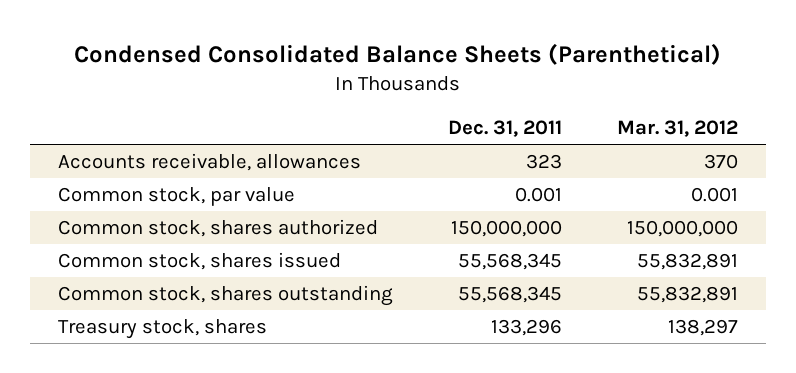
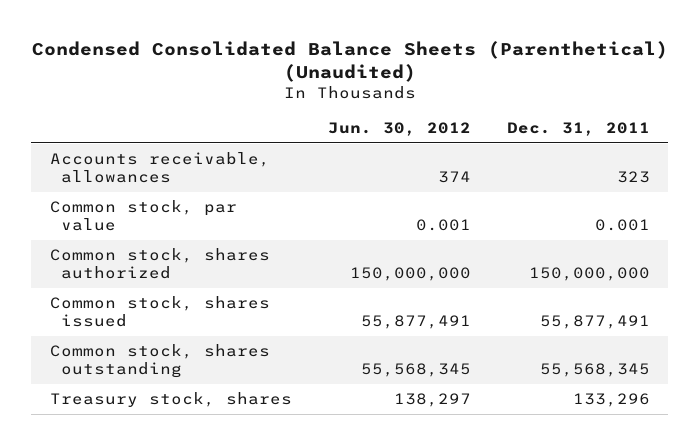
- Condensed Consolidated Balance Sheets (Parenthetical)
+ Condensed Consolidated Balance Sheets (Parenthetical) (Unaudited)
- | Dec. 31, 2011 | Mar. 31, 2012
+ | Jun. 30, 2012 | Dec. 31, 2011
- Common stock, shares issued | 55,568,345 | 55,832,891
+ Common stock, shares issued | 55,877,491 | 55,877,491

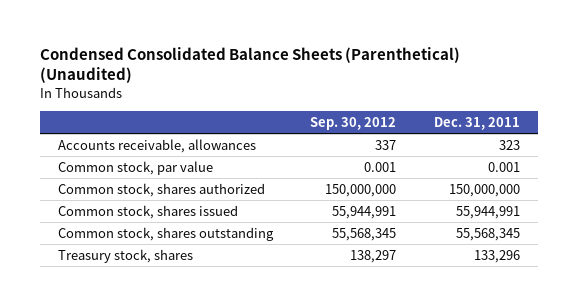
- | Jun. 30, 2012 | Dec. 31, 2011
+ | Sep. 30, 2012 | Dec. 31, 2011
- Common stock, shares issued | 55,877,491 | 55,877,491
+ Common stock, shares issued | 55,944,991 | 55,944,991

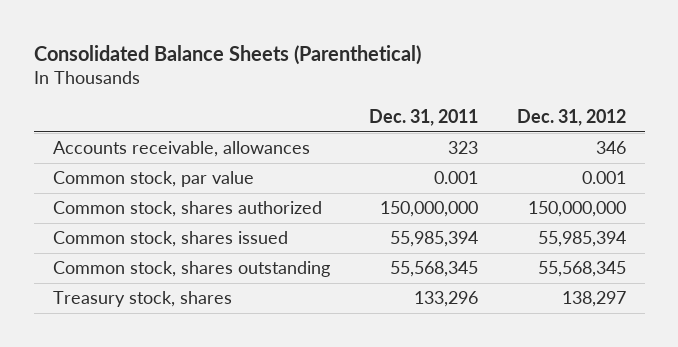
- Condensed Consolidated Balance Sheets (Parenthetical) (Unaudited)
+ Consolidated Balance Sheets (Parenthetical)
- | Sep. 30, 2012 | Dec. 31, 2011
+ | Dec. 31, 2011 | Dec. 31, 2012
- Common stock, shares issued | 55,944,991 | 55,944,991
+ Common stock, shares issued | 55,985,394 | 55,985,394

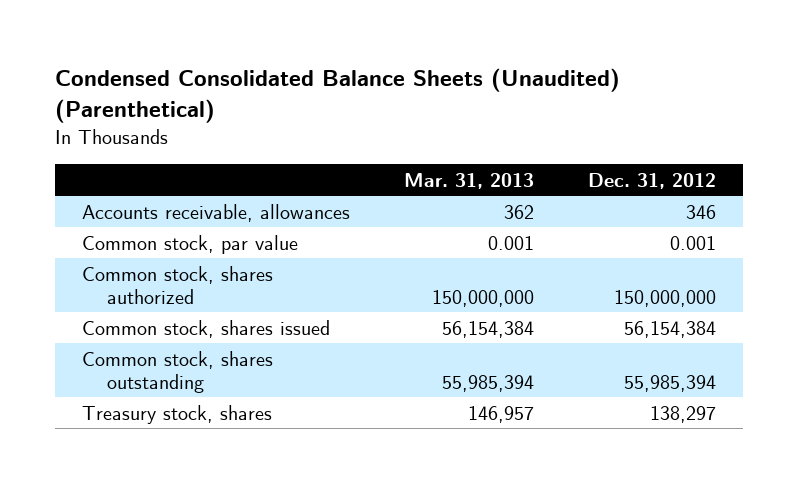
- Consolidated Balance Sheets (Parenthetical)
+ Condensed Consolidated Balance Sheets (Unaudited) (Parenthetical)
- | Dec. 31, 2011 | Dec. 31, 2012
+ | Mar. 31, 2013 | Dec. 31, 2012
- Common stock, shares issued | 55,985,394 | 55,985,394
- Common stock, shares outstanding | 55,568,345 | 55,568,345
+ Common stock, shares issued | 56,154,384 | 56,154,384
+ Common stock, shares outstanding | 55,985,394 | 55,985,394

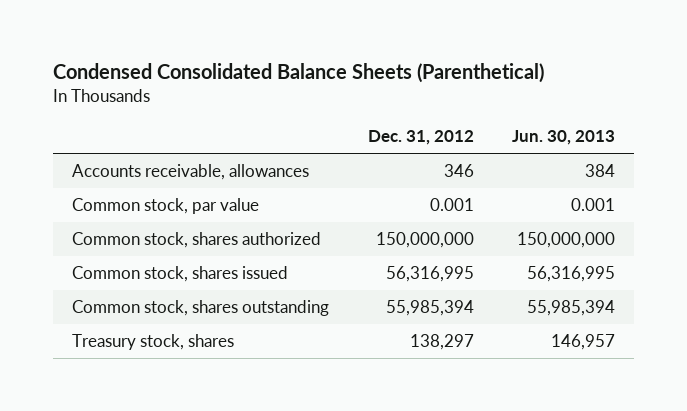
- Condensed Consolidated Balance Sheets (Unaudited) (Parenthetical)
+ Condensed Consolidated Balance Sheets (Parenthetical)
- | Mar. 31, 2013 | Dec. 31, 2012
+ | Dec. 31, 2012 | Jun. 30, 2013
- Common stock, shares issued | 56,154,384 | 56,154,384
+ Common stock, shares issued | 56,316,995 | 56,316,995

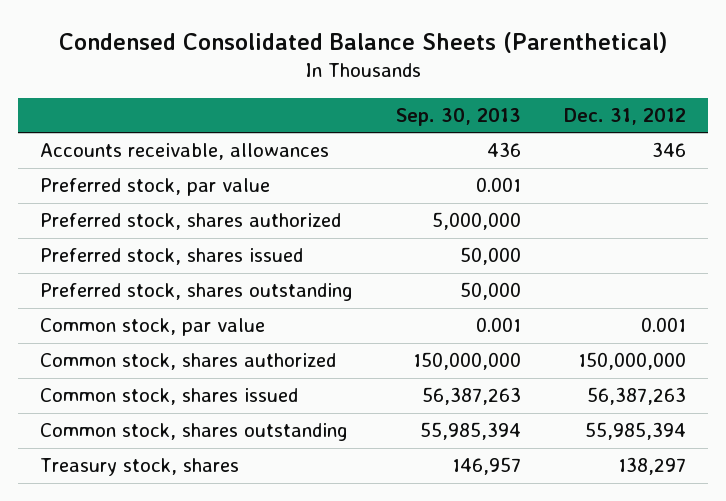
- | Dec. 31, 2012 | Jun. 30, 2013
+ | Sep. 30, 2013 | Dec. 31, 2012
+ Preferred stock, par value | 0.001 |
+ Preferred stock, shares authorized | 5,000,000 |
+ Preferred stock, shares issued | 50,000 |
+ Preferred stock, shares outstanding | 50,000 |
- Common stock, shares issued | 56,316,995 | 56,316,995
+ Common stock, shares issued | 56,387,263 | 56,387,263

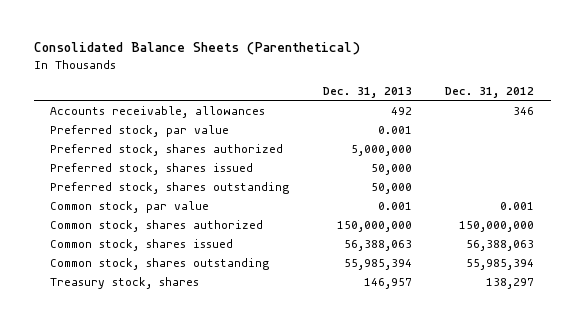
- Condensed Consolidated Balance Sheets (Parenthetical)
+ Consolidated Balance Sheets (Parenthetical)
- | Sep. 30, 2013 | Dec. 31, 2012
+ | Dec. 31, 2013 | Dec. 31, 2012
- Common stock, shares issued | 56,387,263 | 56,387,263
+ Common stock, shares issued | 56,388,063 | 56,388,063

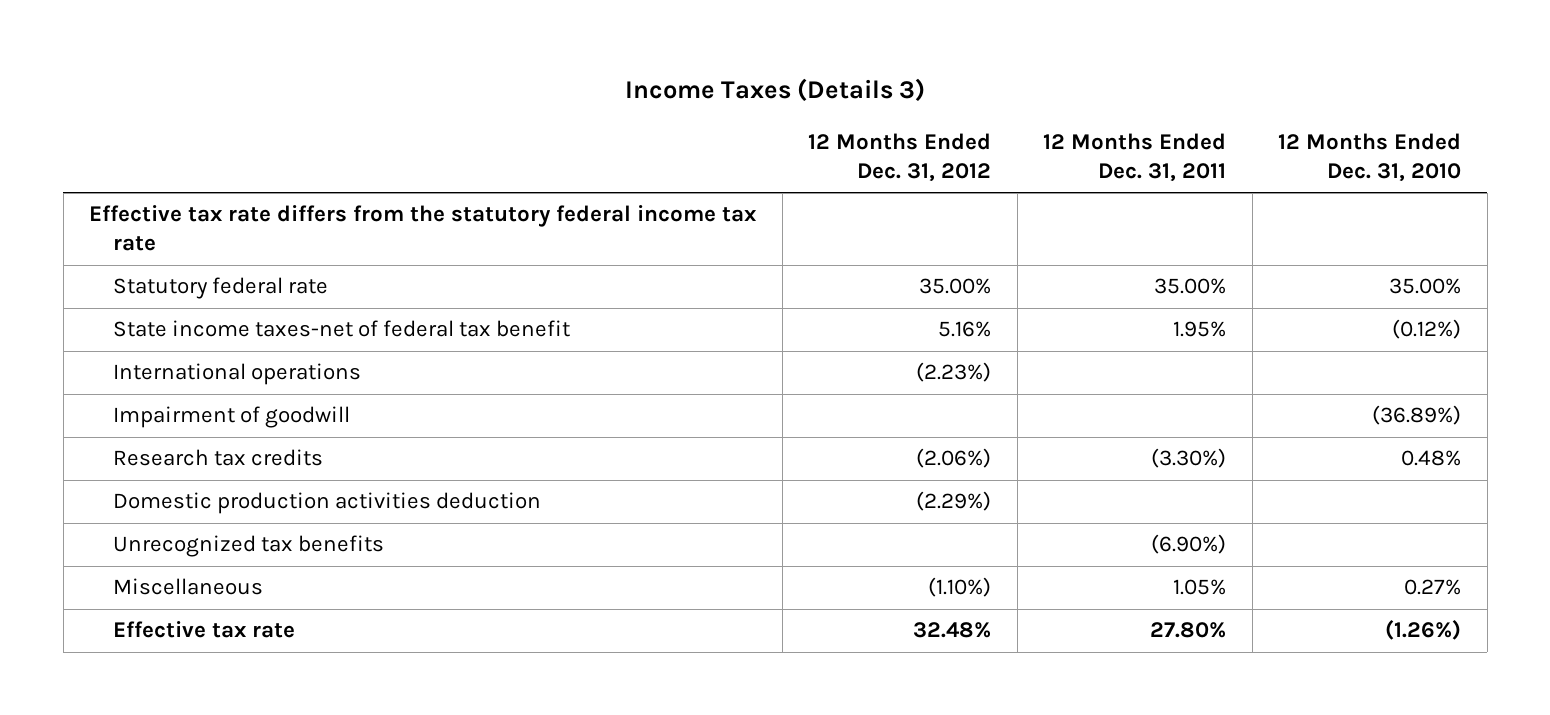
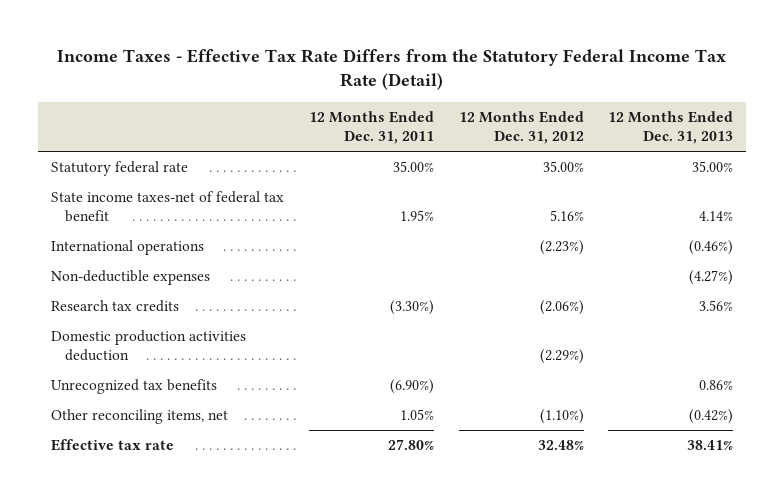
- Income Taxes (Details 3)
+ Income Taxes - Effective Tax Rate Differs from the Statutory Federal Income Tax Rate (Detail)
- | 12 Months Ended Dec. 31, 2012 | 12 Months Ended Dec. 31, 2011 | 12 Months Ended Dec. 31, 2010
+ | 12 Months Ended Dec. 31, 2011 | 12 Months Ended Dec. 31, 2012 | 12 Months Ended Dec. 31, 2013
- Effective tax rate differs from the statutory federal income tax rate
- Impairment of goodwill | | | (36.89%)
+ Non-deductible expenses | | | (4.27%)
- Miscellaneous | (1.10%) | 1.05% | 0.27%
+ Other reconciling items, net | 1.05% | (1.10%) | (0.42%)

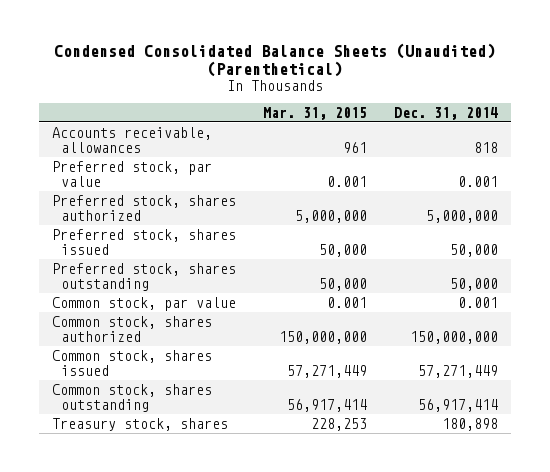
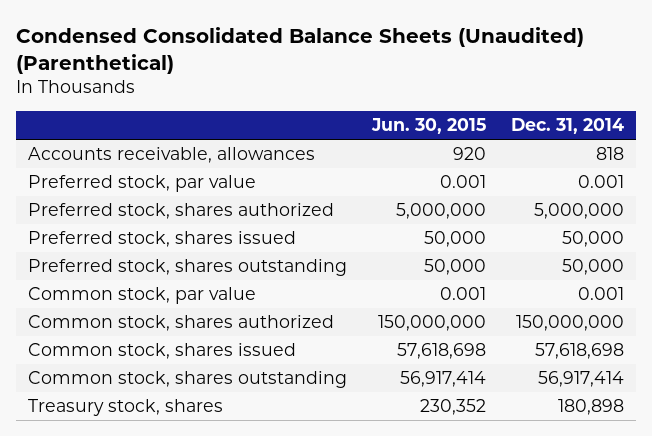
- | Mar. 31, 2015 | Dec. 31, 2014
+ | Jun. 30, 2015 | Dec. 31, 2014
- Common stock, shares issued | 57,271,449 | 57,271,449
+ Common stock, shares issued | 57,618,698 | 57,618,698

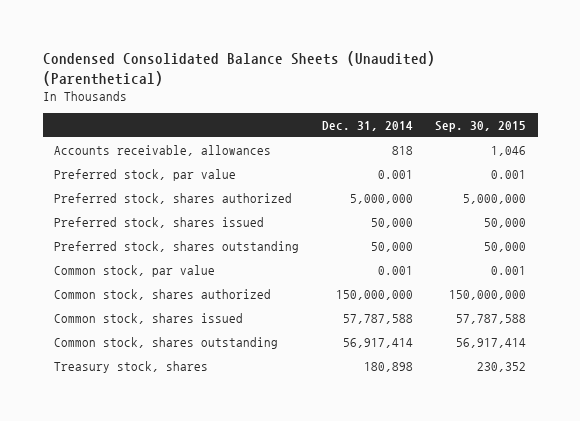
- | Jun. 30, 2015 | Dec. 31, 2014
+ | Dec. 31, 2014 | Sep. 30, 2015
- Common stock, shares issued | 57,618,698 | 57,618,698
+ Common stock, shares issued | 57,787,588 | 57,787,588

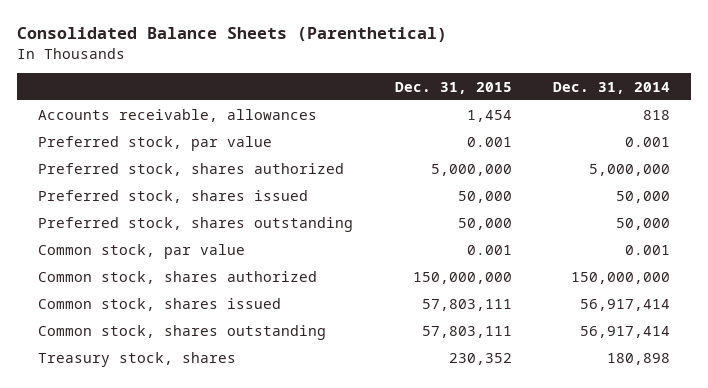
- Condensed Consolidated Balance Sheets (Unaudited) (Parenthetical)
+ Consolidated Balance Sheets (Parenthetical)
- | Dec. 31, 2014 | Sep. 30, 2015
+ | Dec. 31, 2015 | Dec. 31, 2014
- Common stock, shares issued | 57,787,588 | 57,787,588
+ Common stock, shares issued | 57,803,111 | 56,917,414

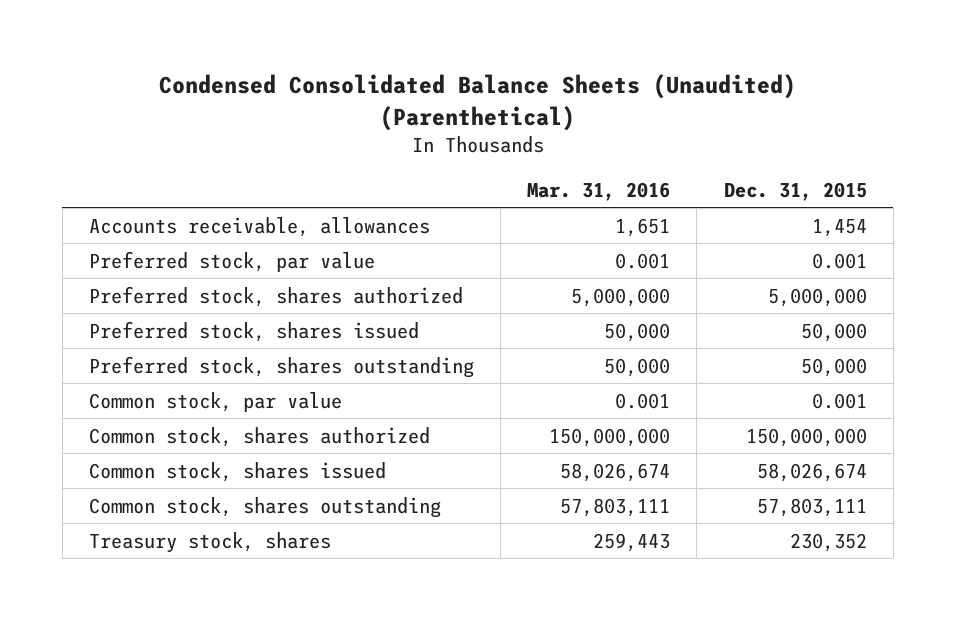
- Consolidated Balance Sheets (Parenthetical)
+ Condensed Consolidated Balance Sheets (Unaudited) (Parenthetical)
- | Dec. 31, 2015 | Dec. 31, 2014
+ | Mar. 31, 2016 | Dec. 31, 2015
- Common stock, shares issued | 57,803,111 | 56,917,414
+ Common stock, shares issued | 58,026,674 | 58,026,674

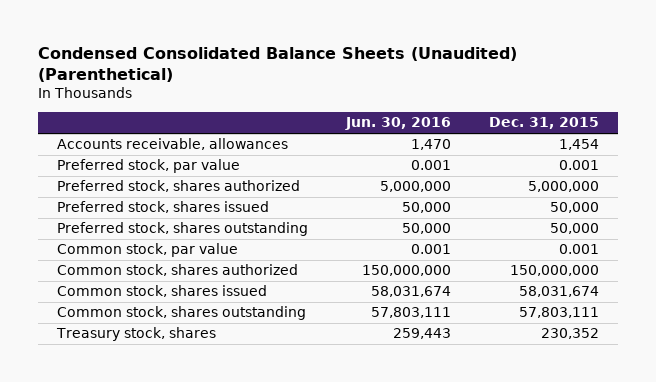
- | Mar. 31, 2016 | Dec. 31, 2015
+ | Jun. 30, 2016 | Dec. 31, 2015
- Common stock, shares issued | 58,026,674 | 58,026,674
+ Common stock, shares issued | 58,031,674 | 58,031,674

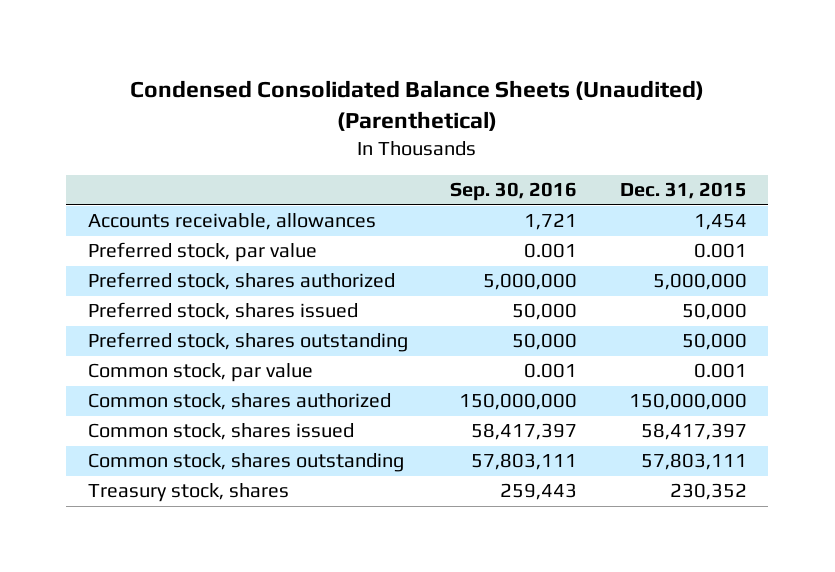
- | Jun. 30, 2016 | Dec. 31, 2015
+ | Sep. 30, 2016 | Dec. 31, 2015
- Common stock, shares issued | 58,031,674 | 58,031,674
+ Common stock, shares issued | 58,417,397 | 58,417,397

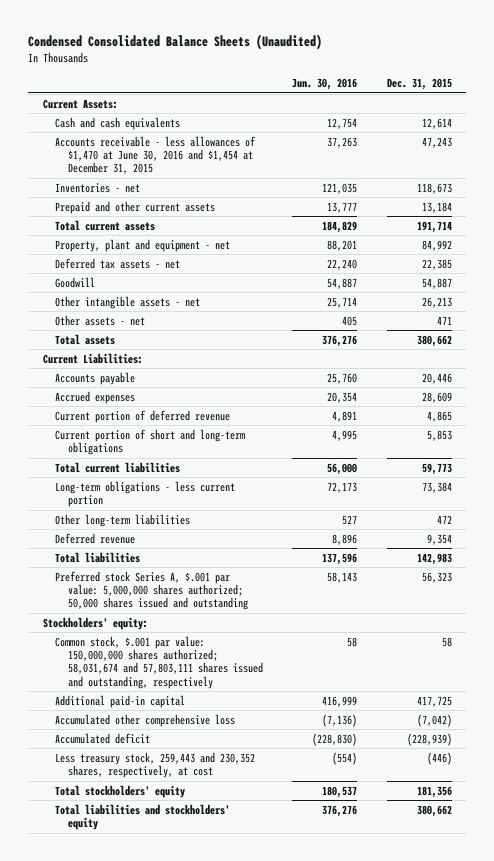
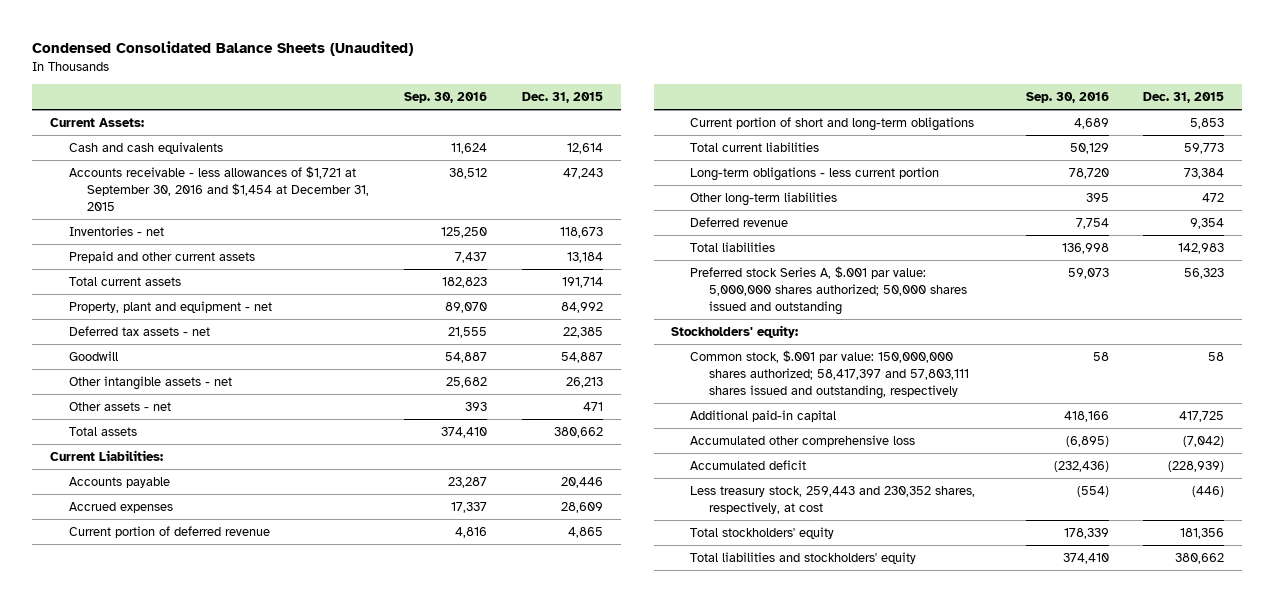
- | Jun. 30, 2016 | Dec. 31, 2015
+ | Sep. 30, 2016 | Dec. 31, 2015
- Accounts receivable - less allowances of $1,470 at June 30, 2016 and $1,454 at December 31, 2015 | 37,263 | 47,243
+ Accounts receivable - less allowances of $1,721 at September 30, 2016 and $1,454 at December 31, 2015 | 38,512 | 47,243
- Common stock, $.001 par value: 150,000,000 shares authorized; 58,031,674 and 57,803,111 shares issued and outstanding, respectively | 58 | 58
+ Common stock, $.001 par value: 150,000,000 shares authorized; 58,417,397 and 57,803,111 shares issued and outstanding, respectively | 58 | 58

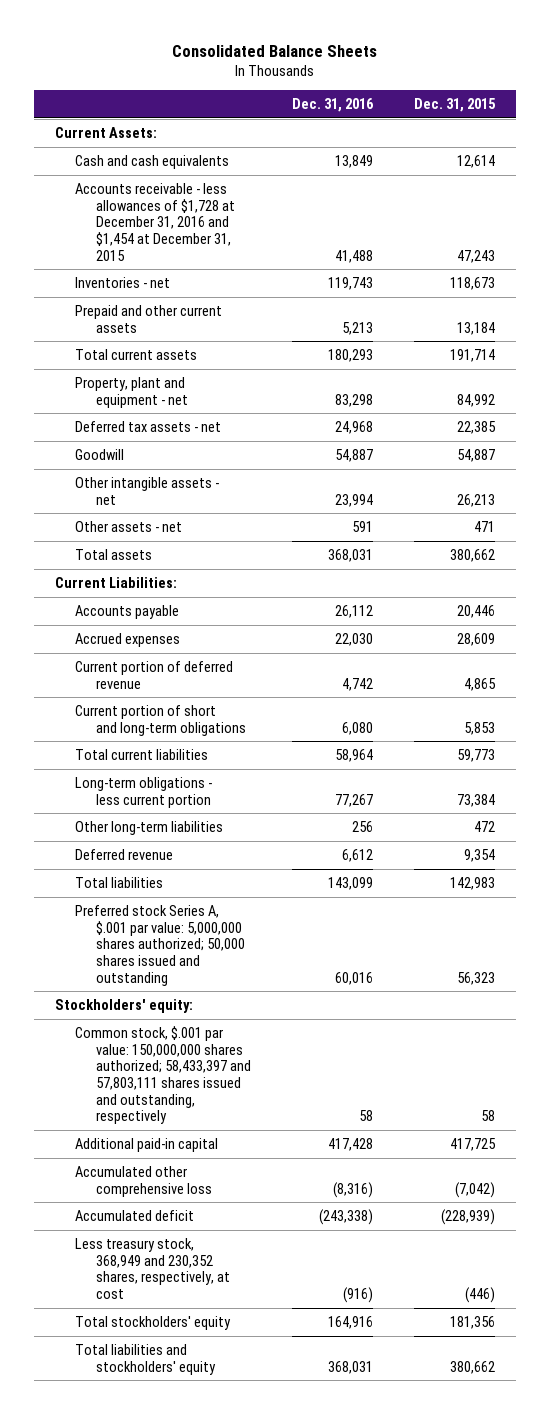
- Condensed Consolidated Balance Sheets (Unaudited)
+ Consolidated Balance Sheets
- | Sep. 30, 2016 | Dec. 31, 2015
+ | Dec. 31, 2016 | Dec. 31, 2015
- Accounts receivable - less allowances of $1,721 at September 30, 2016 and $1,454 at December 31, 2015 | 38,512 | 47,243
+ Accounts receivable - less allowances of $1,728 at December 31, 2016 and $1,454 at December 31, 2015 | 41,488 | 47,243
- Common stock, $.001 par value: 150,000,000 shares authorized; 58,417,397 and 57,803,111 shares issued and outstanding, respectively | 58 | 58
+ Common stock, $.001 par value: 150,000,000 shares authorized; 58,433,397 and 57,803,111 shares issued and outstanding, respectively | 58 | 58
- Less treasury stock, 259,443 and 230,352 shares, respectively, at cost | (554) | (446)
+ Less treasury stock, 368,949 and 230,352 shares, respectively, at cost | (916) | (446)

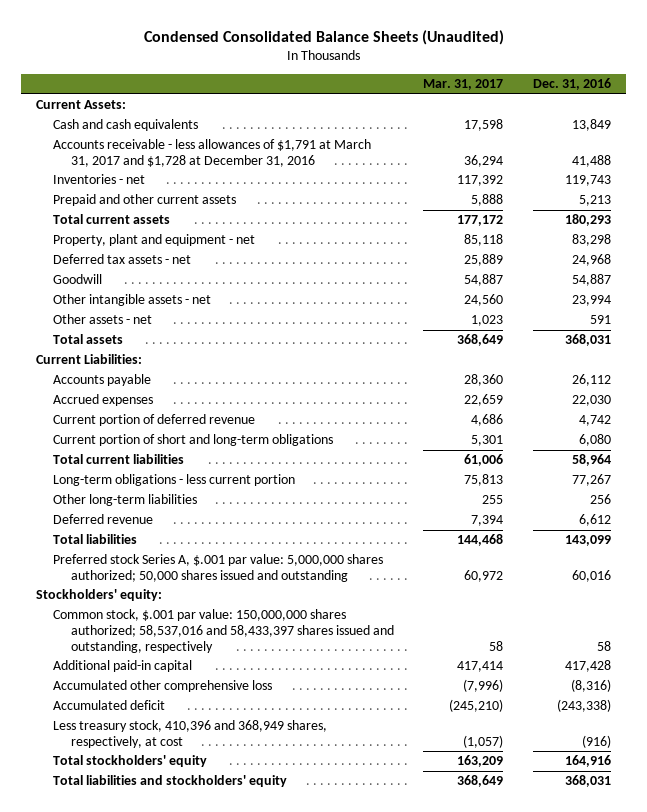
- Consolidated Balance Sheets
+ Condensed Consolidated Balance Sheets (Unaudited)
- | Dec. 31, 2016 | Dec. 31, 2015
+ | Mar. 31, 2017 | Dec. 31, 2016
- Accounts receivable - less allowances of $1,728 at December 31, 2016 and $1,454 at December 31, 2015 | 41,488 | 47,243
+ Accounts receivable - less allowances of $1,791 at March 31, 2017 and $1,728 at December 31, 2016 | 36,294 | 41,488
- Common stock, $.001 par value: 150,000,000 shares authorized; 58,433,397 and 57,803,111 shares issued and outstanding, respectively | 58 | 58
+ Common stock, $.001 par value: 150,000,000 shares authorized; 58,537,016 and 58,433,397 shares issued and outstanding, respectively | 58 | 58
- Less treasury stock, 368,949 and 230,352 shares, respectively, at cost | (916) | (446)
+ Less treasury stock, 410,396 and 368,949 shares, respectively, at cost | (1,057) | (916)

